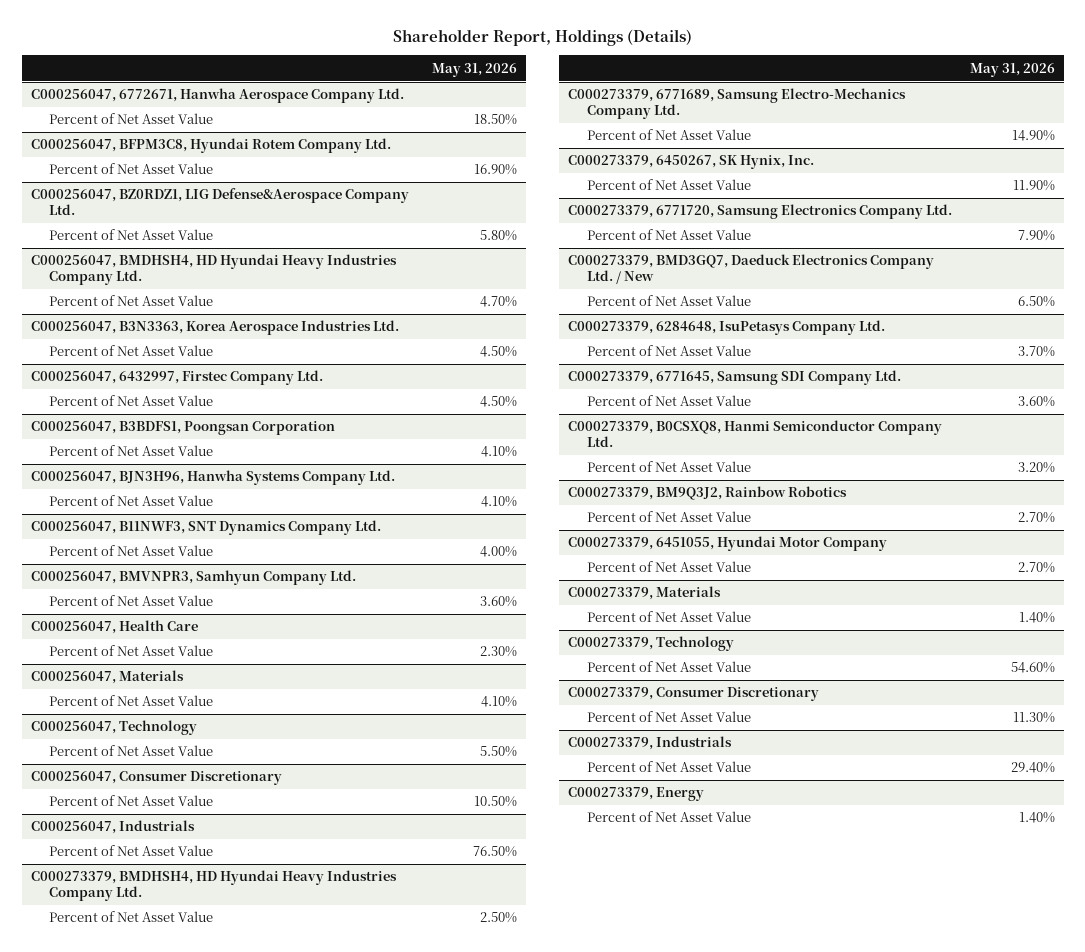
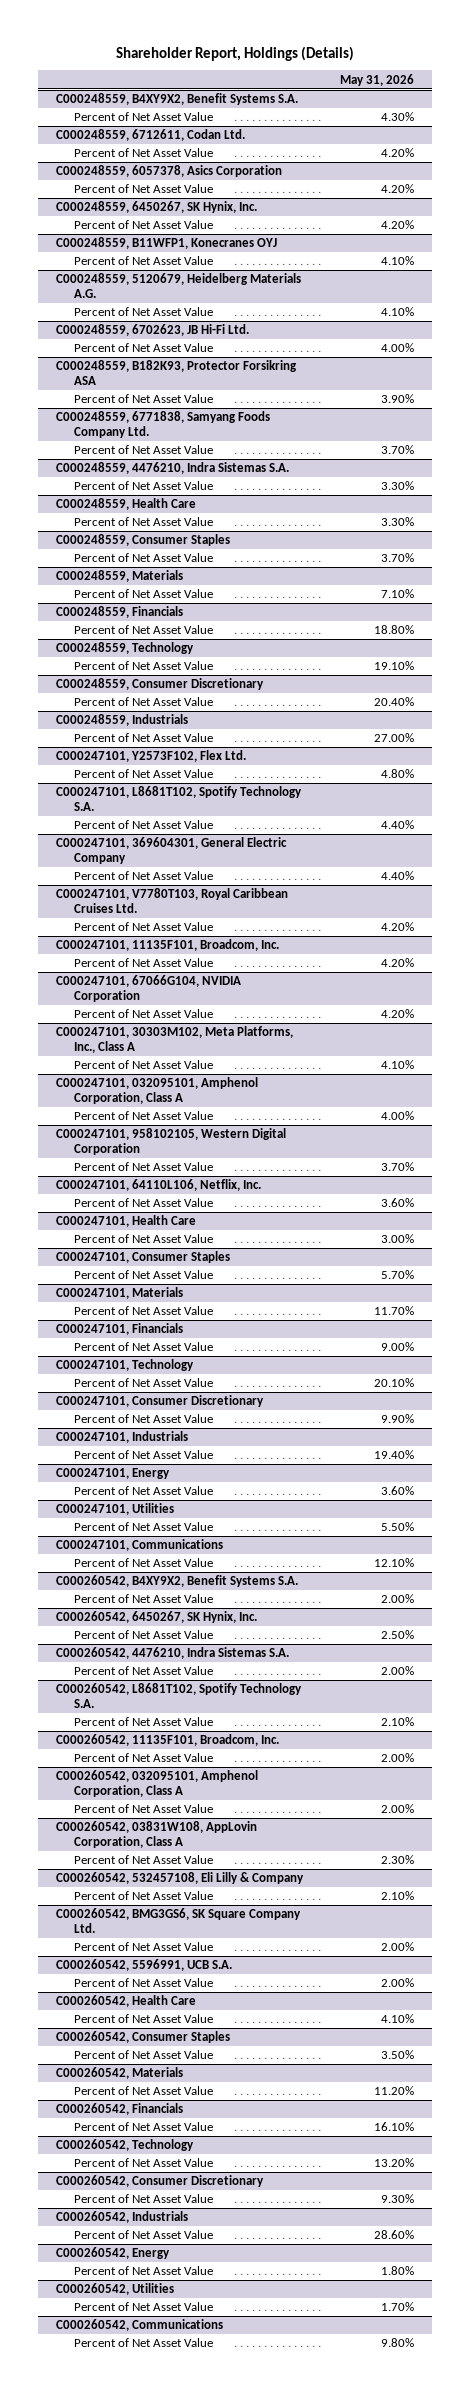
- C000256047, 6772671, Hanwha Aerospace Company Ltd.
- Percent of Net Asset Value | 18.50%
- C000256047, BFPM3C8, Hyundai Rotem Company Ltd.
- Percent of Net Asset Value | 16.90%
- C000256047, BZ0RDZ1, LIG Defense&Aerospace Company Ltd.
- Percent of Net Asset Value | 5.80%
- C000256047, BMDHSH4, HD Hyundai Heavy Industries Company Ltd.
- Percent of Net Asset Value | 4.70%
- C000256047, B3N3363, Korea Aerospace Industries Ltd.
- Percent of Net Asset Value | 4.50%
- C000256047, 6432997, Firstec Company Ltd.
- Percent of Net Asset Value | 4.50%
- C000256047, B3BDFS1, Poongsan Corporation
+ C000248559, B4XY9X2, Benefit Systems S.A.
+ Percent of Net Asset Value | 4.30%
+ C000248559, 6712611, Codan Ltd.
+ Percent of Net Asset Value | 4.20%
+ C000248559, 6057378, Asics Corporation
+ Percent of Net Asset Value | 4.20%
+ C000248559, 6450267, SK Hynix, Inc.
+ Percent of Net Asset Value | 4.20%
+ C000248559, B11WFP1, Konecranes OYJ
- C000256047, BJN3H96, Hanwha Systems Company Ltd.
+ C000248559, 5120679, Heidelberg Materials A.G.
- C000256047, B11NWF3, SNT Dynamics Company Ltd.
+ C000248559, 6702623, JB Hi-Fi Ltd.
- C000256047, BMVNPR3, Samhyun Company Ltd.
- Percent of Net Asset Value | 3.60%
- C000256047, Health Care
- Percent of Net Asset Value | 2.30%
- C000256047, Materials
+ C000248559, B182K93, Protector Forsikring ASA
+ Percent of Net Asset Value | 3.90%
+ C000248559, 6771838, Samyang Foods Company Ltd.
+ Percent of Net Asset Value | 3.70%
+ C000248559, 4476210, Indra Sistemas S.A.
+ Percent of Net Asset Value | 3.30%
+ C000248559, Health Care
+ Percent of Net Asset Value | 3.30%
+ C000248559, Consumer Staples
+ Percent of Net Asset Value | 3.70%
+ C000248559, Materials
+ Percent of Net Asset Value | 7.10%
+ C000248559, Financials
+ Percent of Net Asset Value | 18.80%
+ C000248559, Technology
+ Percent of Net Asset Value | 19.10%
+ C000248559, Consumer Discretionary
+ Percent of Net Asset Value | 20.40%
+ C000248559, Industrials
+ Percent of Net Asset Value | 27.00%
+ C000247101, Y2573F102, Flex Ltd.
+ Percent of Net Asset Value | 4.80%
+ C000247101, L8681T102, Spotify Technology S.A.
+ Percent of Net Asset Value | 4.40%
+ C000247101, 369604301, General Electric Company
+ Percent of Net Asset Value | 4.40%
+ C000247101, V7780T103, Royal Caribbean Cruises Ltd.
+ Percent of Net Asset Value | 4.20%
+ C000247101, 11135F101, Broadcom, Inc.
+ Percent of Net Asset Value | 4.20%
+ C000247101, 67066G104, NVIDIA Corporation
+ Percent of Net Asset Value | 4.20%
+ C000247101, 30303M102, Meta Platforms, Inc., Class A
- C000256047, Technology
- Percent of Net Asset Value | 5.50%
- C000256047, Consumer Discretionary
- Percent of Net Asset Value | 10.50%
- C000256047, Industrials
- Percent of Net Asset Value | 76.50%
- C000273379, BMDHSH4, HD Hyundai Heavy Industries Company Ltd.
- Percent of Net Asset Value | 2.50%
- C000273379, 6771689, Samsung Electro-Mechanics Company Ltd.
- Percent of Net Asset Value | 14.90%
- C000273379, 6450267, SK Hynix, Inc.
- Percent of Net Asset Value | 11.90%
- C000273379, 6771720, Samsung Electronics Company Ltd.
- Percent of Net Asset Value | 7.90%
- C000273379, BMD3GQ7, Daeduck Electronics Company Ltd. / New
- Percent of Net Asset Value | 6.50%
- C000273379, 6284648, IsuPetasys Company Ltd.
+ C000247101, 032095101, Amphenol Corporation, Class A
+ Percent of Net Asset Value | 4.00%
+ C000247101, 958102105, Western Digital Corporation
- C000273379, 6771645, Samsung SDI Company Ltd.
+ C000247101, 64110L106, Netflix, Inc.
- C000273379, B0CSXQ8, Hanmi Semiconductor Company Ltd.
- Percent of Net Asset Value | 3.20%
- C000273379, BM9Q3J2, Rainbow Robotics
- Percent of Net Asset Value | 2.70%
- C000273379, 6451055, Hyundai Motor Company
- Percent of Net Asset Value | 2.70%
- C000273379, Materials
- Percent of Net Asset Value | 1.40%
- C000273379, Technology
- Percent of Net Asset Value | 54.60%
- C000273379, Consumer Discretionary
- Percent of Net Asset Value | 11.30%
- C000273379, Industrials
- Percent of Net Asset Value | 29.40%
- C000273379, Energy
- Percent of Net Asset Value | 1.40%
+ C000247101, Health Care
+ Percent of Net Asset Value | 3.00%
+ C000247101, Consumer Staples
+ Percent of Net Asset Value | 5.70%
+ C000247101, Materials
+ Percent of Net Asset Value | 11.70%
+ C000247101, Financials
+ Percent of Net Asset Value | 9.00%
+ C000247101, Technology
+ Percent of Net Asset Value | 20.10%
+ C000247101, Consumer Discretionary
+ Percent of Net Asset Value | 9.90%
+ C000247101, Industrials
+ Percent of Net Asset Value | 19.40%
+ C000247101, Energy
+ Percent of Net Asset Value | 3.60%
+ C000247101, Utilities
+ Percent of Net Asset Value | 5.50%
+ C000247101, Communications
+ Percent of Net Asset Value | 12.10%
+ C000260542, B4XY9X2, Benefit Systems S.A.
+ Percent of Net Asset Value | 2.00%
+ C000260542, 6450267, SK Hynix, Inc.
+ Percent of Net Asset Value | 2.50%
+ C000260542, 4476210, Indra Sistemas S.A.
+ Percent of Net Asset Value | 2.00%
+ C000260542, L8681T102, Spotify Technology S.A.
+ Percent of Net Asset Value | 2.10%
+ C000260542, 11135F101, Broadcom, Inc.
+ Percent of Net Asset Value | 2.00%
+ C000260542, 032095101, Amphenol Corporation, Class A
+ Percent of Net Asset Value | 2.00%
+ C000260542, 03831W108, AppLovin Corporation, Class A
+ Percent of Net Asset Value | 2.30%
+ C000260542, 532457108, Eli Lilly & Company
+ Percent of Net Asset Value | 2.10%
+ C000260542, BMG3GS6, SK Square Company Ltd.
+ Percent of Net Asset Value | 2.00%
+ C000260542, 5596991, UCB S.A.
+ Percent of Net Asset Value | 2.00%
+ C000260542, Health Care
+ Percent of Net Asset Value | 4.10%
+ C000260542, Consumer Staples
+ Percent of Net Asset Value | 3.50%
+ C000260542, Materials
+ Percent of Net Asset Value | 11.20%
+ C000260542, Financials
+ Percent of Net Asset Value | 16.10%
+ C000260542, Technology
+ Percent of Net Asset Value | 13.20%
+ C000260542, Consumer Discretionary
+ Percent of Net Asset Value | 9.30%
+ C000260542, Industrials
+ Percent of Net Asset Value | 28.60%
+ C000260542, Energy
+ Percent of Net Asset Value | 1.80%
+ C000260542, Utilities
+ Percent of Net Asset Value | 1.70%
+ C000260542, Communications
+ Percent of Net Asset Value | 9.80%

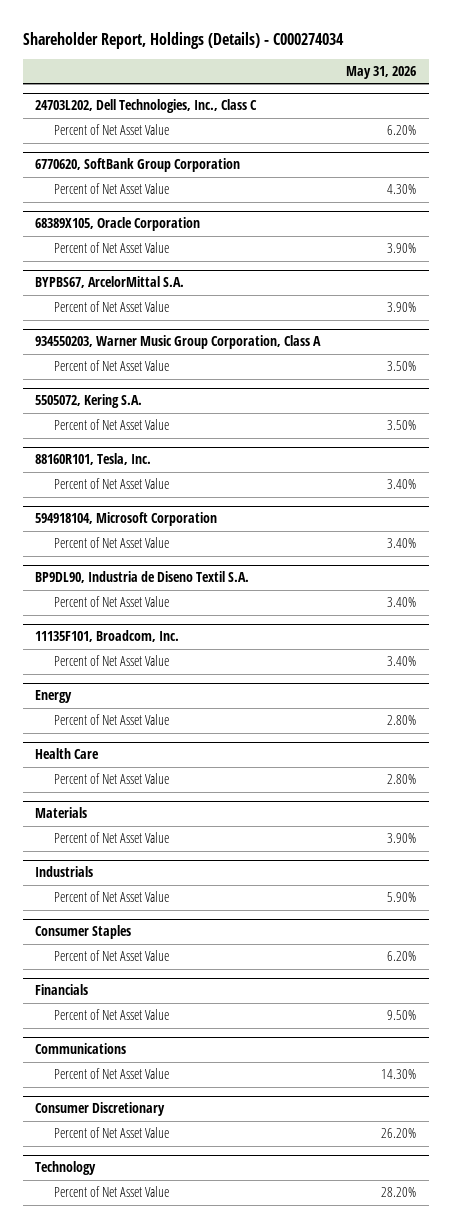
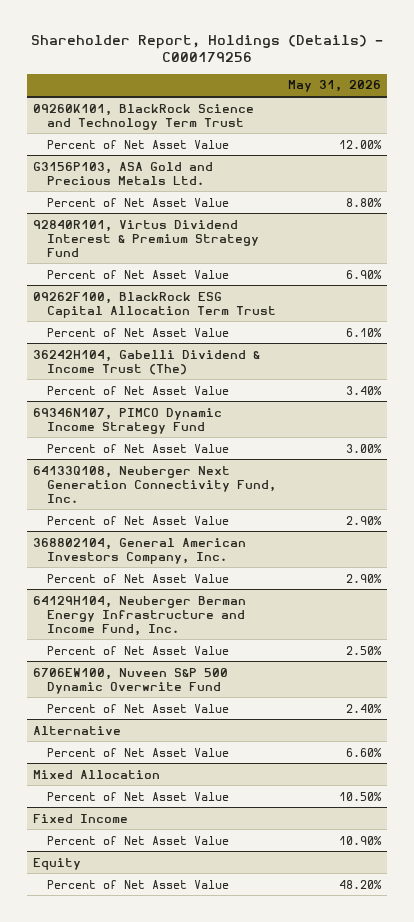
- Shareholder Report, Holdings (Details) - C000274034
+ Shareholder Report, Holdings (Details) - C000179256
- 24703L202, Dell Technologies, Inc., Class C
- Percent of Net Asset Value | 6.20%
- 6770620, SoftBank Group Corporation
- Percent of Net Asset Value | 4.30%
- 68389X105, Oracle Corporation
- Percent of Net Asset Value | 3.90%
- BYPBS67, ArcelorMittal S.A.
- Percent of Net Asset Value | 3.90%
- 934550203, Warner Music Group Corporation, Class A
- Percent of Net Asset Value | 3.50%
- 5505072, Kering S.A.
- Percent of Net Asset Value | 3.50%
- 88160R101, Tesla, Inc.
- Percent of Net Asset Value | 3.40%
- 594918104, Microsoft Corporation
- Percent of Net Asset Value | 3.40%
- BP9DL90, Industria de Diseno Textil S.A.
- Percent of Net Asset Value | 3.40%
- 11135F101, Broadcom, Inc.
+ 09260K101, BlackRock Science and Technology Term Trust
+ Percent of Net Asset Value | 12.00%
+ G3156P103, ASA Gold and Precious Metals Ltd.
+ Percent of Net Asset Value | 8.80%
+ 92840R101, Virtus Dividend Interest & Premium Strategy Fund
+ Percent of Net Asset Value | 6.90%
+ 09262F100, BlackRock ESG Capital Allocation Term Trust
+ Percent of Net Asset Value | 6.10%
+ 36242H104, Gabelli Dividend & Income Trust (The)
- Energy
- Percent of Net Asset Value | 2.80%
- Health Care
- Percent of Net Asset Value | 2.80%
- Materials
- Percent of Net Asset Value | 3.90%
- Industrials
- Percent of Net Asset Value | 5.90%
- Consumer Staples
- Percent of Net Asset Value | 6.20%
- Financials
- Percent of Net Asset Value | 9.50%
- Communications
- Percent of Net Asset Value | 14.30%
- Consumer Discretionary
- Percent of Net Asset Value | 26.20%
- Technology
- Percent of Net Asset Value | 28.20%
+ 69346N107, PIMCO Dynamic Income Strategy Fund
+ Percent of Net Asset Value | 3.00%
+ 64133Q108, Neuberger Next Generation Connectivity Fund, Inc.
+ Percent of Net Asset Value | 2.90%
+ 368802104, General American Investors Company, Inc.
+ Percent of Net Asset Value | 2.90%
+ 64129H104, Neuberger Berman Energy Infrastructure and Income Fund, Inc.
+ Percent of Net Asset Value | 2.50%
+ 6706EW100, Nuveen S&P 500 Dynamic Overwrite Fund
+ Percent of Net Asset Value | 2.40%
+ Alternative
+ Percent of Net Asset Value | 6.60%
+ Mixed Allocation
+ Percent of Net Asset Value | 10.50%
+ Fixed Income
+ Percent of Net Asset Value | 10.90%
+ Equity
+ Percent of Net Asset Value | 48.20%

